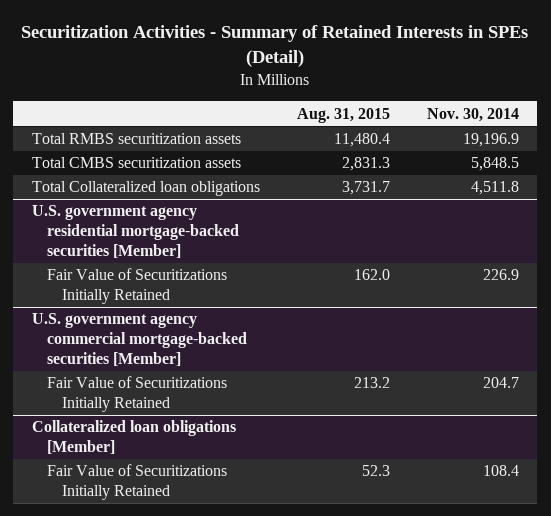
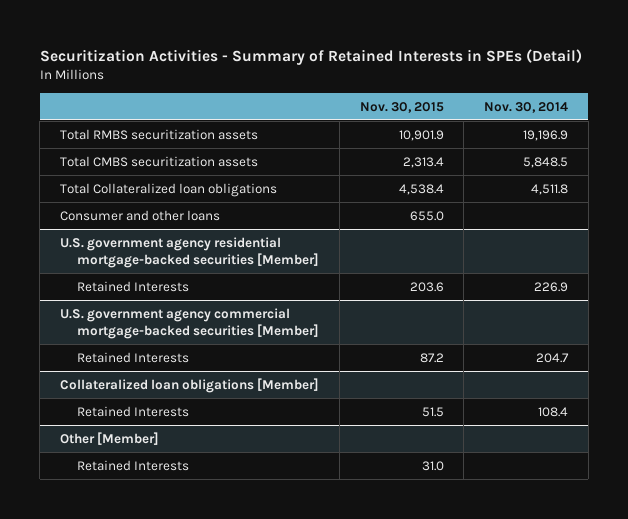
- | Aug. 31, 2015 | Nov. 30, 2014
+ | Nov. 30, 2015 | Nov. 30, 2014
+ Consumer and other loans | 655.0 |
@ U.S. government agency residential mortgage-backed securities [Member]
- Fair Value of Securitizations Initially Retained | 162.0 | 226.9
+ Retained Interests | 203.6 | 226.9
@ U.S. government agency commercial mortgage-backed securities [Member]
- Fair Value of Securitizations Initially Retained | 213.2 | 204.7
+ Retained Interests | 87.2 | 204.7
@ Collateralized loan obligations [Member]
- Fair Value of Securitizations Initially Retained | 52.3 | 108.4
+ Retained Interests | 51.5 | 108.4
+ Other [Member]
+ Retained Interests | 31.0 |

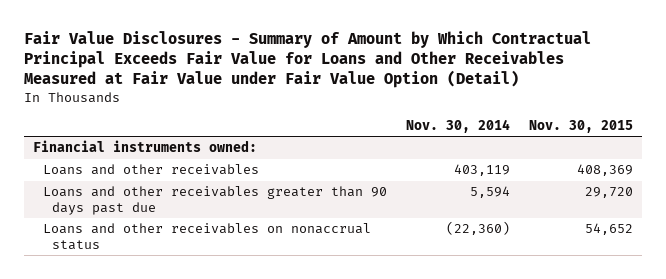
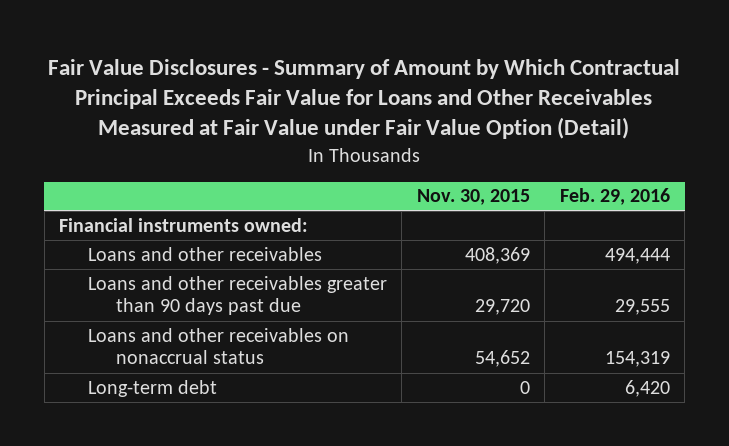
- | Nov. 30, 2014 | Nov. 30, 2015
+ | Nov. 30, 2015 | Feb. 29, 2016
+ Long-term debt | 0 | 6,420

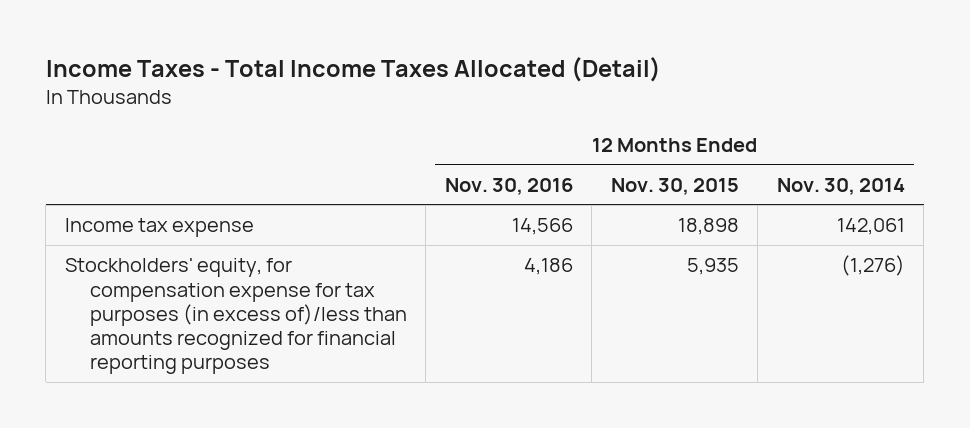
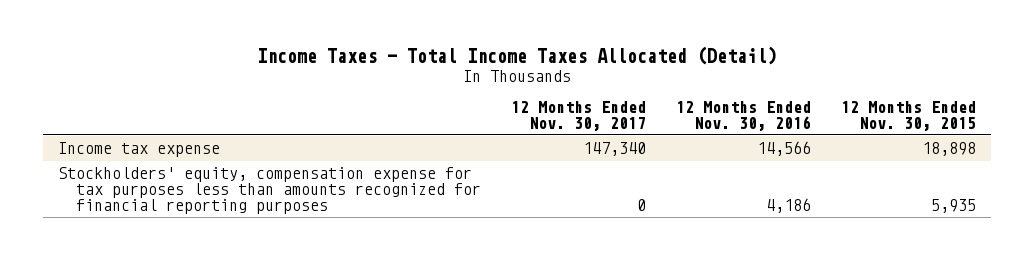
- | 12 Months Ended Nov. 30, 2016 | 12 Months Ended Nov. 30, 2015 | 12 Months Ended Nov. 30, 2014
+ | 12 Months Ended Nov. 30, 2017 | 12 Months Ended Nov. 30, 2016 | 12 Months Ended Nov. 30, 2015
- Stockholders' equity, for compensation expense for tax purposes (in excess of)/less than amounts recognized for financial reporting purposes | 4,186 | 5,935 | (1,276)
+ Stockholders' equity, compensation expense for tax purposes less than amounts recognized for financial reporting purposes | 0 | 4,186 | 5,935

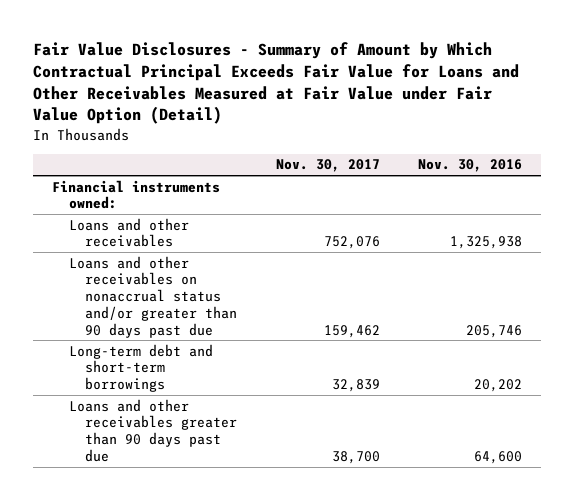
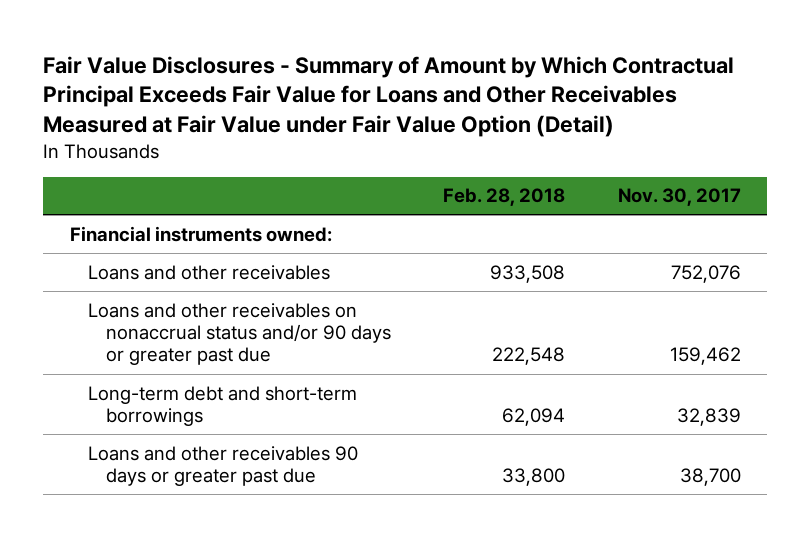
- | Nov. 30, 2017 | Nov. 30, 2016
+ | Feb. 28, 2018 | Nov. 30, 2017
- Loans and other receivables on nonaccrual status and/or greater than 90 days past due | 159,462 | 205,746
+ Loans and other receivables on nonaccrual status and/or 90 days or greater past due | 222,548 | 159,462
- Loans and other receivables greater than 90 days past due | 38,700 | 64,600
+ Loans and other receivables 90 days or greater past due | 33,800 | 38,700

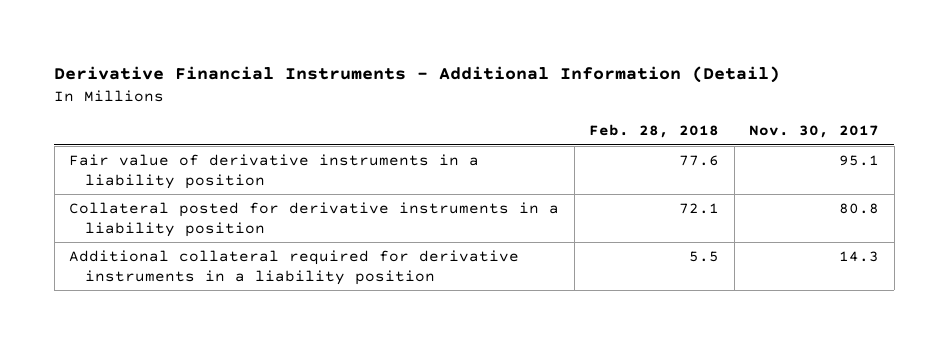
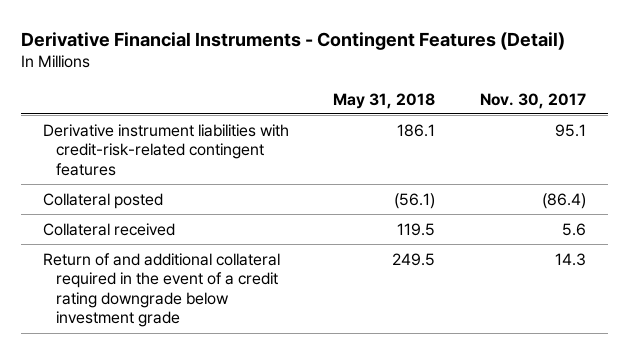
- Derivative Financial Instruments - Additional Information (Detail)
+ Derivative Financial Instruments - Contingent Features (Detail)
- | Feb. 28, 2018 | Nov. 30, 2017
+ | May 31, 2018 | Nov. 30, 2017
- Fair value of derivative instruments in a liability position | 77.6 | 95.1
- Collateral posted for derivative instruments in a liability position | 72.1 | 80.8
- Additional collateral required for derivative instruments in a liability position | 5.5 | 14.3
+ Derivative instrument liabilities with credit-risk-related contingent features | 186.1 | 95.1
+ Collateral posted | (56.1) | (86.4)
+ Collateral received | 119.5 | 5.6
+ Return of and additional collateral required in the event of a credit rating downgrade below investment grade | 249.5 | 14.3

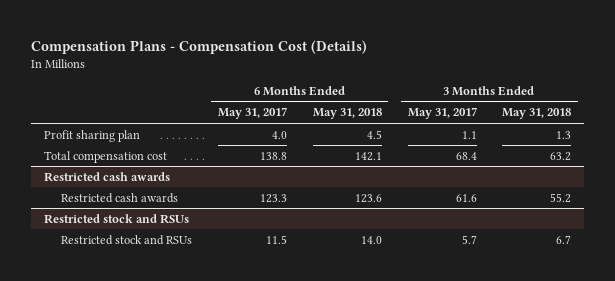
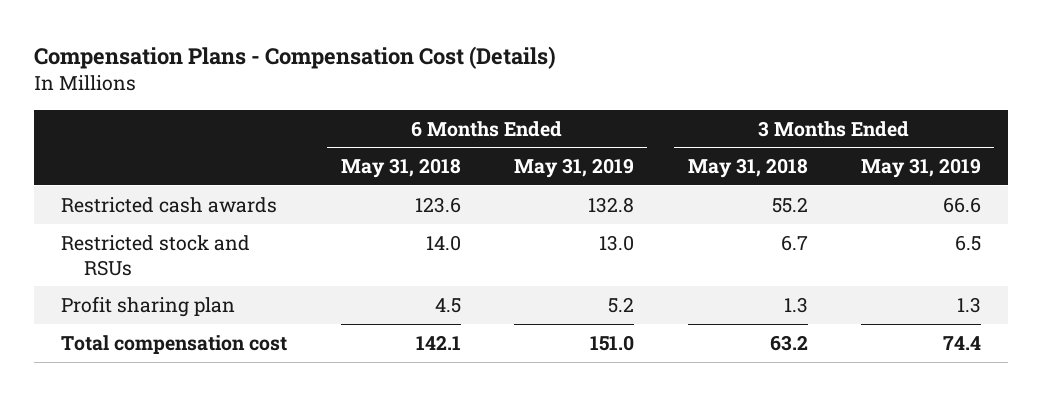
- | 6 Months Ended May 31, 2017 | 6 Months Ended May 31, 2018 | 3 Months Ended May 31, 2017 | 3 Months Ended May 31, 2018
+ | 6 Months Ended May 31, 2018 | 6 Months Ended May 31, 2019 | 3 Months Ended May 31, 2018 | 3 Months Ended May 31, 2019
- Restricted cash awards
- Restricted stock and RSUs
moved down: Profit sharing plan | 4.5 | 5.2 | 1.3 | 1.3
moved down: Total compensation cost | 142.1 | 151.0 | 63.2 | 74.4

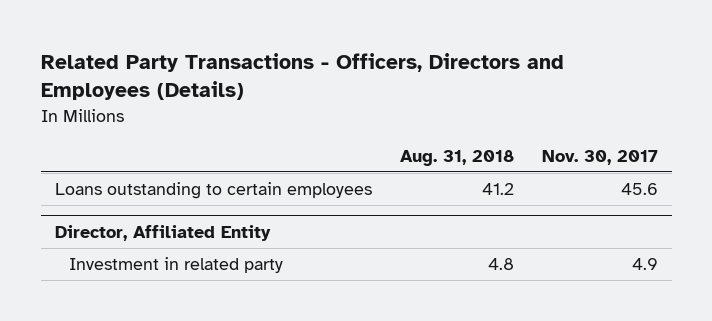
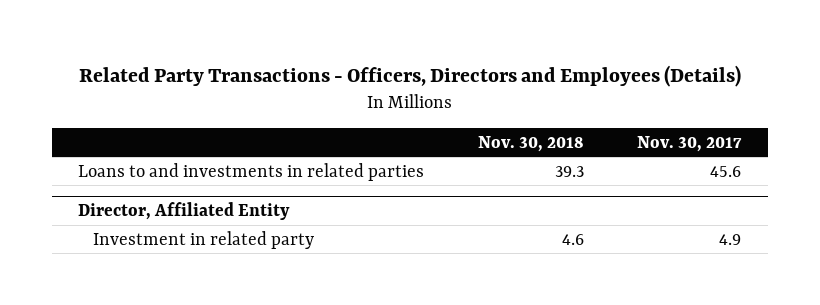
- | Aug. 31, 2018 | Nov. 30, 2017
+ | Nov. 30, 2018 | Nov. 30, 2017
- Loans outstanding to certain employees | 41.2 | 45.6
+ Loans to and investments in related parties | 39.3 | 45.6

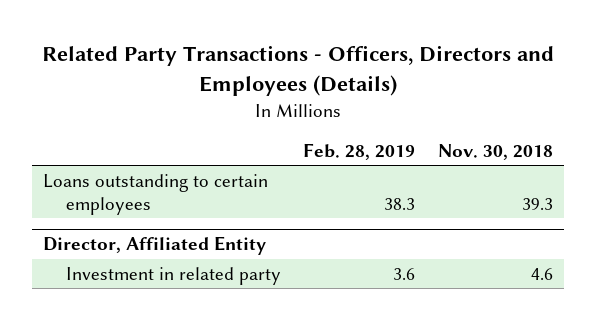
- | Nov. 30, 2018 | Nov. 30, 2017
+ | Feb. 28, 2019 | Nov. 30, 2018
- Loans to and investments in related parties | 39.3 | 45.6
+ Loans outstanding to certain employees | 38.3 | 39.3

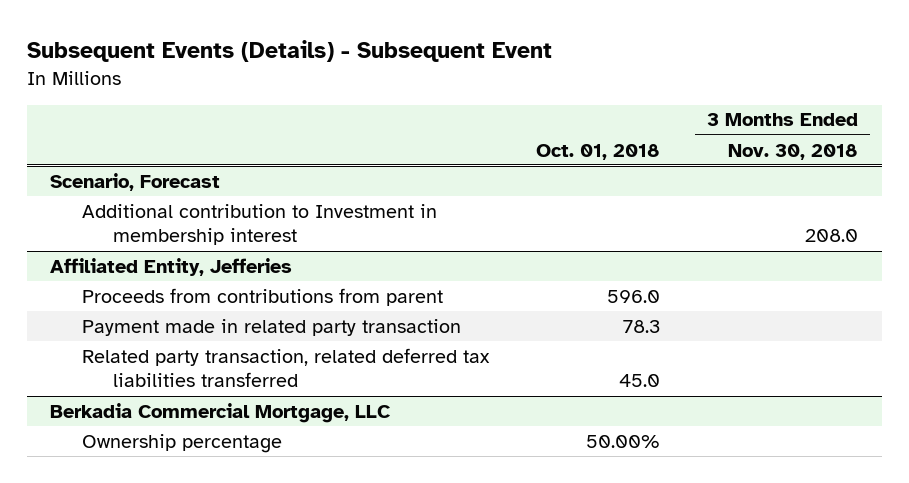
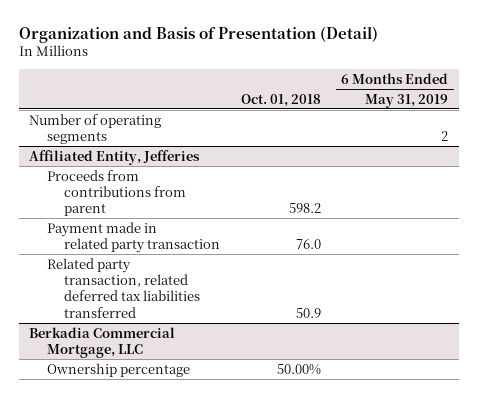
- Subsequent Events (Details) - Subsequent Event
+ Organization and Basis of Presentation (Detail)
- | Oct. 01, 2018 | 3 Months Ended Nov. 30, 2018
+ | Oct. 01, 2018 | 6 Months Ended May 31, 2019
- Scenario, Forecast
- Additional contribution to Investment in membership interest | | 208.0
+ Number of operating segments | | 2
@ Affiliated Entity, Jefferies
- Proceeds from contributions from parent | 596.0 |
- Payment made in related party transaction | 78.3 |
- Related party transaction, related deferred tax liabilities transferred | 45.0 |
+ Proceeds from contributions from parent | 598.2 |
+ Payment made in related party transaction | 76.0 |
+ Related party transaction, related deferred tax liabilities transferred | 50.9 |

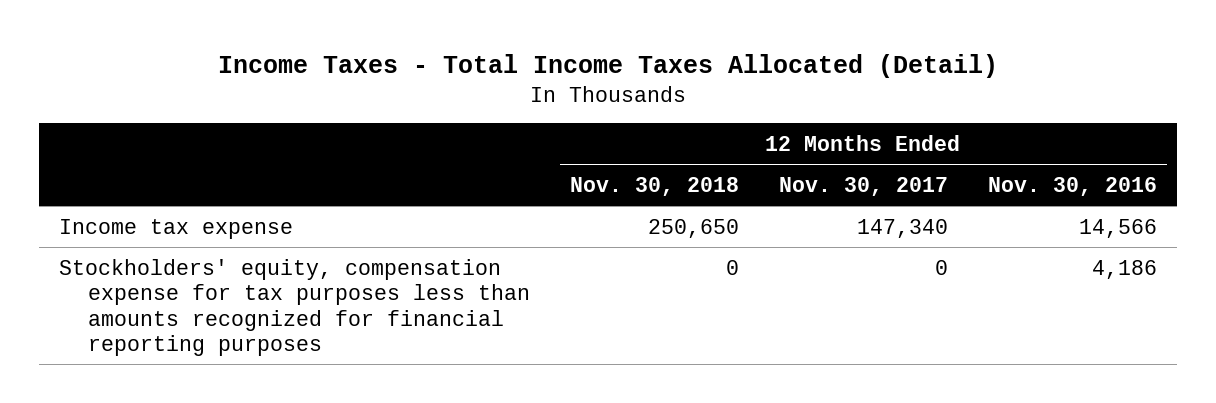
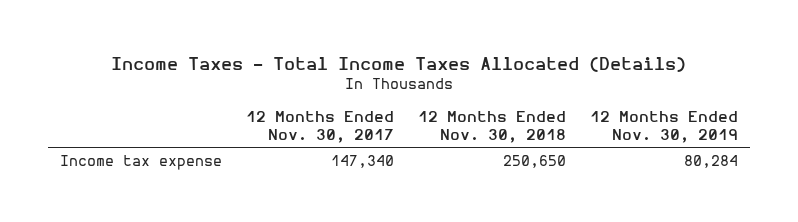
- Income Taxes - Total Income Taxes Allocated (Detail)
+ Income Taxes - Total Income Taxes Allocated (Details)
- | 12 Months Ended Nov. 30, 2018 | 12 Months Ended Nov. 30, 2017 | 12 Months Ended Nov. 30, 2016
+ | 12 Months Ended Nov. 30, 2017 | 12 Months Ended Nov. 30, 2018 | 12 Months Ended Nov. 30, 2019
- Stockholders' equity, compensation expense for tax purposes less than amounts recognized for financial reporting purposes | 0 | 0 | 4,186

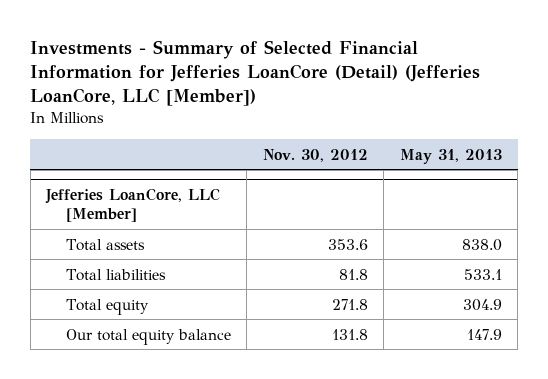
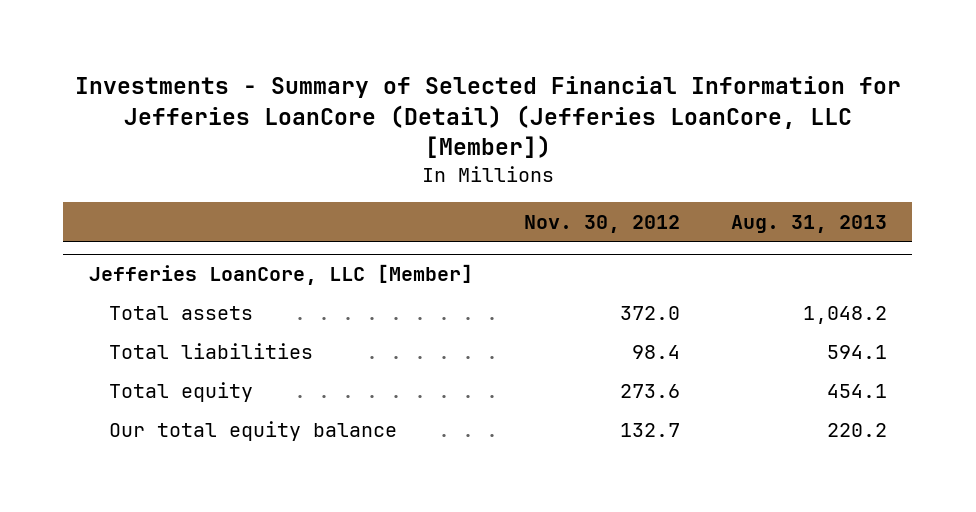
- | Nov. 30, 2012 | May 31, 2013
+ | Nov. 30, 2012 | Aug. 31, 2013
@ Jefferies LoanCore, LLC [Member]
- Total assets | 353.6 | 838.0
- Total liabilities | 81.8 | 533.1
- Total equity | 271.8 | 304.9
- Our total equity balance | 131.8 | 147.9
+ Total assets | 372.0 | 1,048.2
+ Total liabilities | 98.4 | 594.1
+ Total equity | 273.6 | 454.1
+ Our total equity balance | 132.7 | 220.2

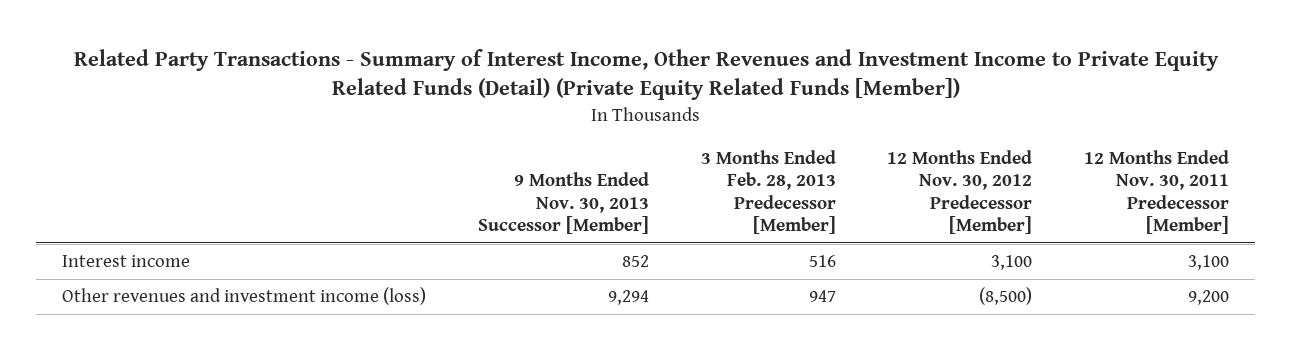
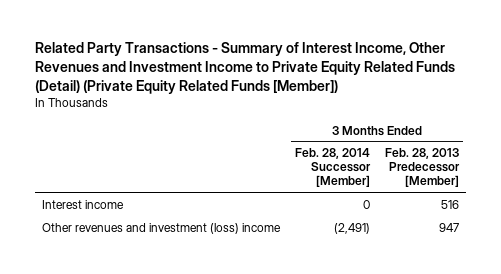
- | 9 Months Ended Nov. 30, 2013 Successor [Member] | 3 Months Ended Feb. 28, 2013 Predecessor [Member] | 12 Months Ended Nov. 30, 2012 Predecessor [Member] | 12 Months Ended Nov. 30, 2011 Predecessor [Member]
+ | 3 Months Ended Feb. 28, 2014 Successor [Member] | 3 Months Ended Feb. 28, 2013 Predecessor [Member]
- Other revenues and investment income (loss) | 9,294 | 947 | (8,500) | 9,200
+ Other revenues and investment (loss) income | (2,491) | 947

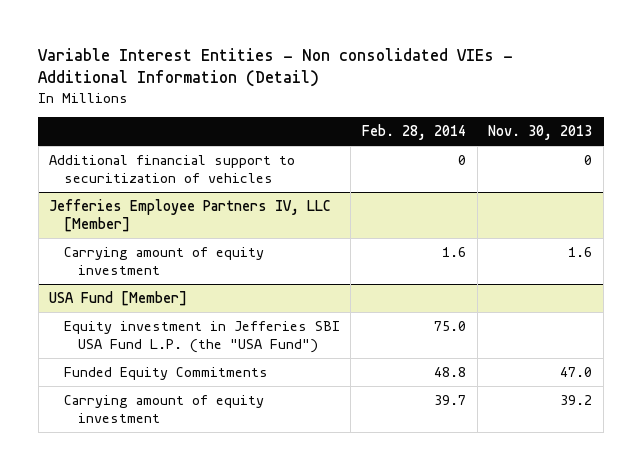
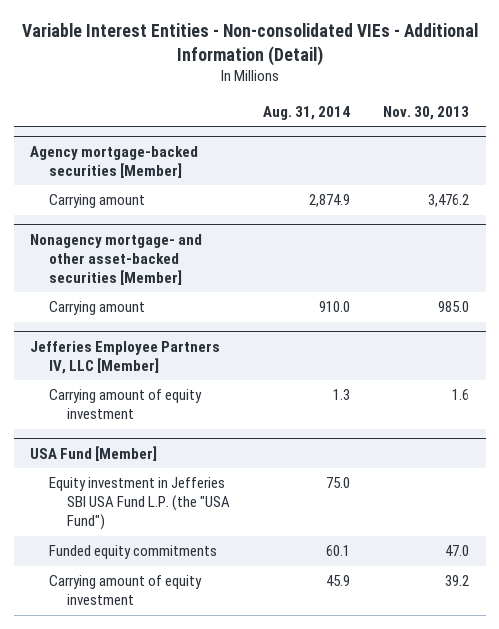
- Variable Interest Entities - Non consolidated VIEs - Additional Information (Detail)
+ Variable Interest Entities - Non-consolidated VIEs - Additional Information (Detail)
- | Feb. 28, 2014 | Nov. 30, 2013
+ | Aug. 31, 2014 | Nov. 30, 2013
- Additional financial support to securitization of vehicles | 0 | 0
+ Agency mortgage-backed securities [Member]
+ Carrying amount | 2,874.9 | 3,476.2
+ Nonagency mortgage- and other asset-backed securities [Member]
+ Carrying amount | 910.0 | 985.0
@ USA Fund [Member]
- Funded Equity Commitments | 48.8 | 47.0
+ Funded equity commitments | 60.1 | 47.0

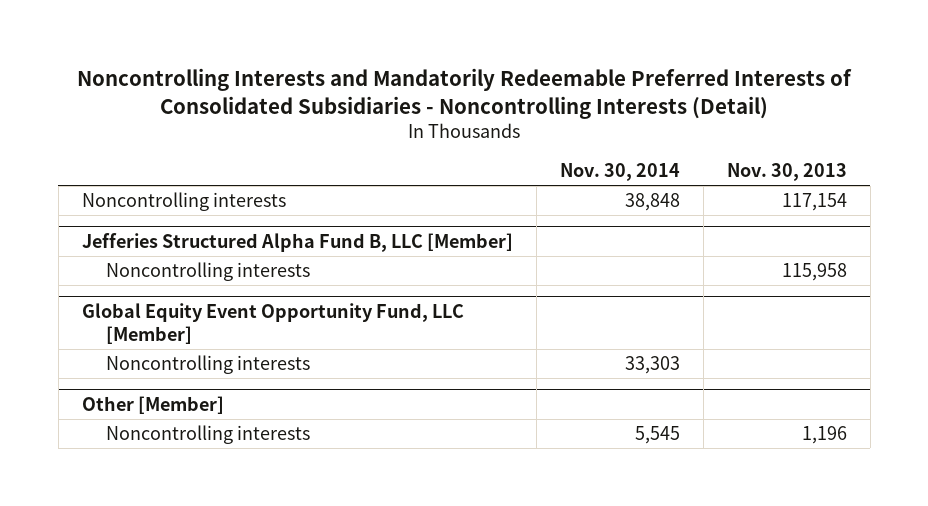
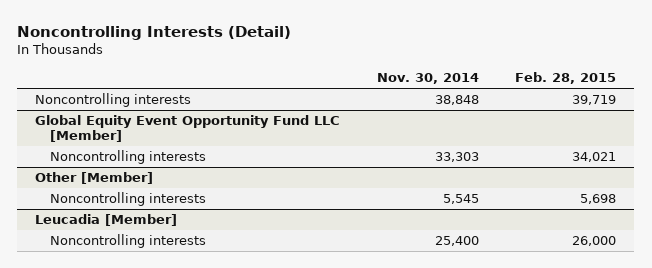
- Noncontrolling Interests and Mandatorily Redeemable Preferred Interests of Consolidated Subsidiaries - Noncontrolling Interests (Detail)
+ Noncontrolling Interests (Detail)
- | Nov. 30, 2014 | Nov. 30, 2013
+ | Nov. 30, 2014 | Feb. 28, 2015
- Jefferies Structured Alpha Fund B, LLC [Member]
- Noncontrolling interests | | 115,958
- Global Equity Event Opportunity Fund, LLC [Member]
+ Global Equity Event Opportunity Fund LLC [Member]
+ Leucadia [Member]
+ Noncontrolling interests | 25,400 | 26,000

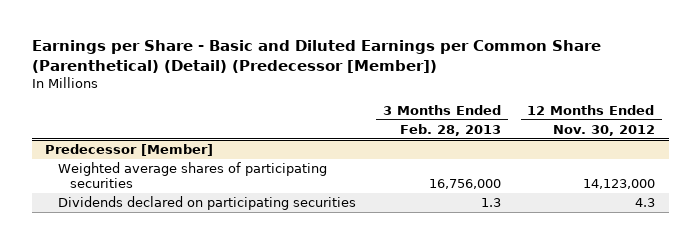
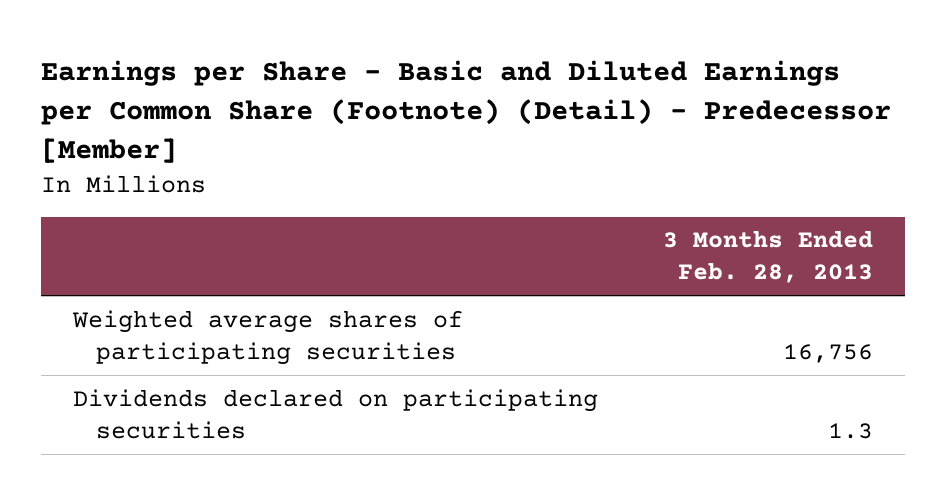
- Earnings per Share - Basic and Diluted Earnings per Common Share (Parenthetical) (Detail) (Predecessor [Member])
+ Earnings per Share - Basic and Diluted Earnings per Common Share (Footnote) (Detail) - Predecessor [Member]
- | 3 Months Ended Feb. 28, 2013 | 12 Months Ended Nov. 30, 2012
+ | 3 Months Ended Feb. 28, 2013
- Predecessor [Member]
- Weighted average shares of participating securities | 16,756,000 | 14,123,000
+ Weighted average shares of participating securities | 16,756

